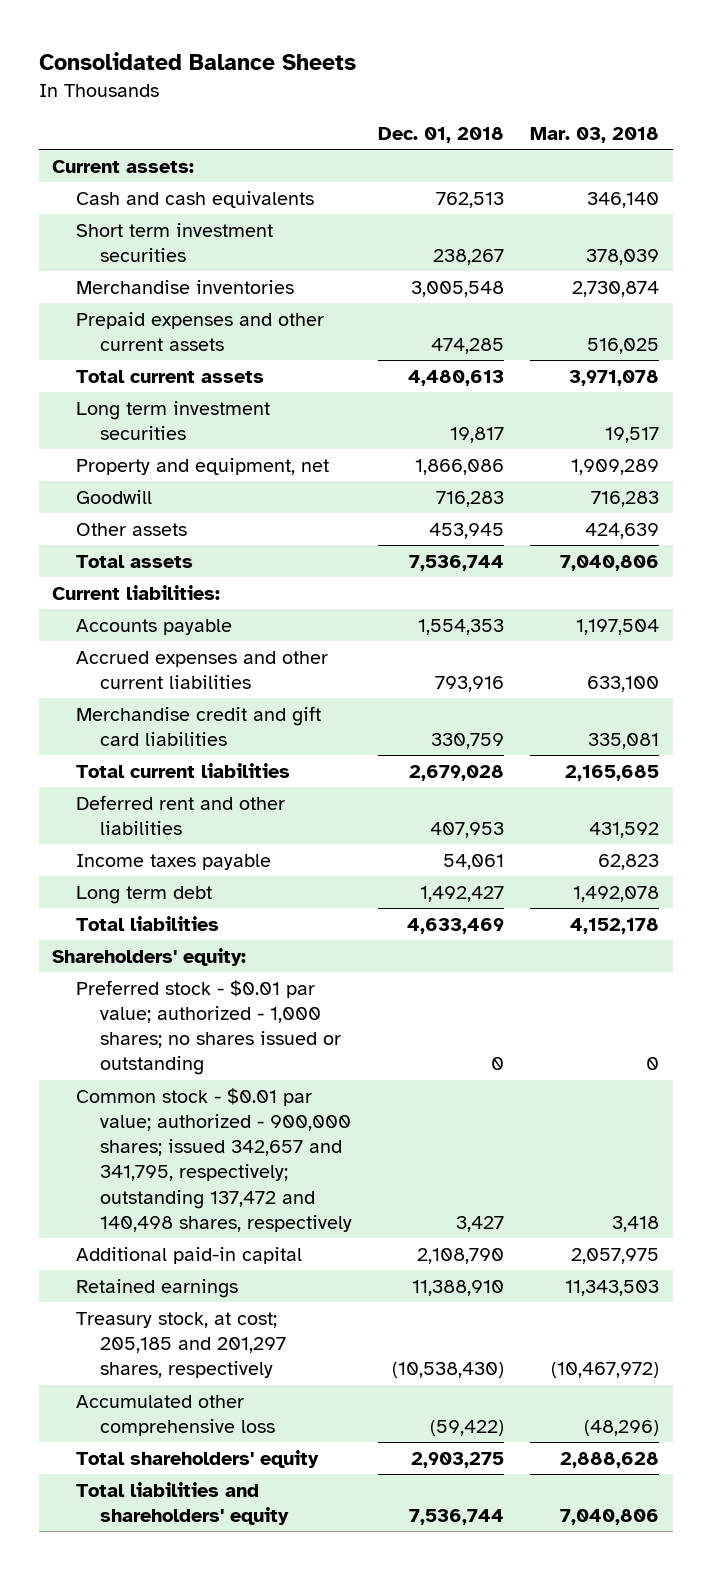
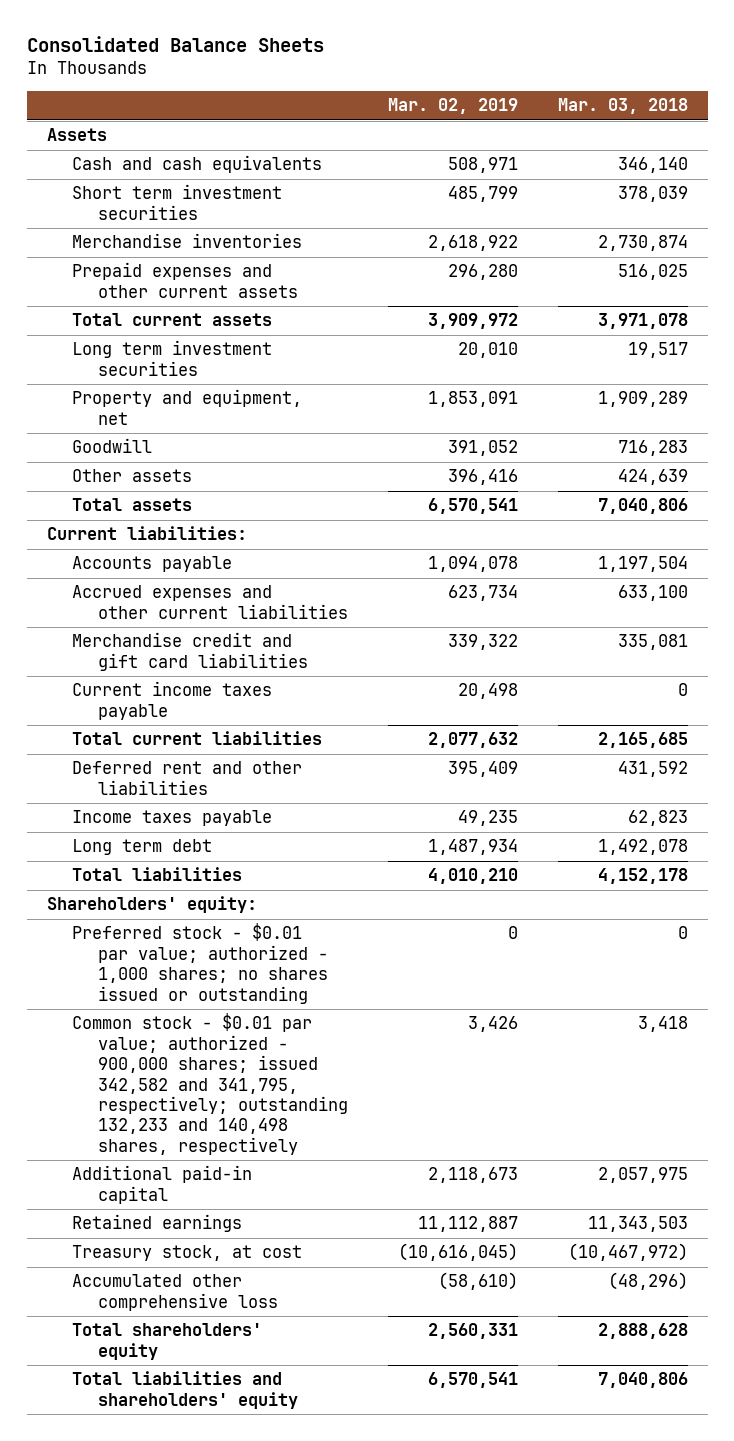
- | Dec. 01, 2018 | Mar. 03, 2018
+ | Mar. 02, 2019 | Mar. 03, 2018
- Current assets:
+ Assets
+ Current income taxes payable | 20,498 | 0
- Common stock - $0.01 par value; authorized - 900,000 shares; issued 342,657 and 341,795, respectively; outstanding 137,472 and 140,498 shares, respectively | 3,427 | 3,418
+ Common stock - $0.01 par value; authorized - 900,000 shares; issued 342,582 and 341,795, respectively; outstanding 132,233 and 140,498 shares, respectively | 3,426 | 3,418
- Treasury stock, at cost; 205,185 and 201,297 shares, respectively | (10,538,430) | (10,467,972)
+ Treasury stock, at cost | (10,616,045) | (10,467,972)

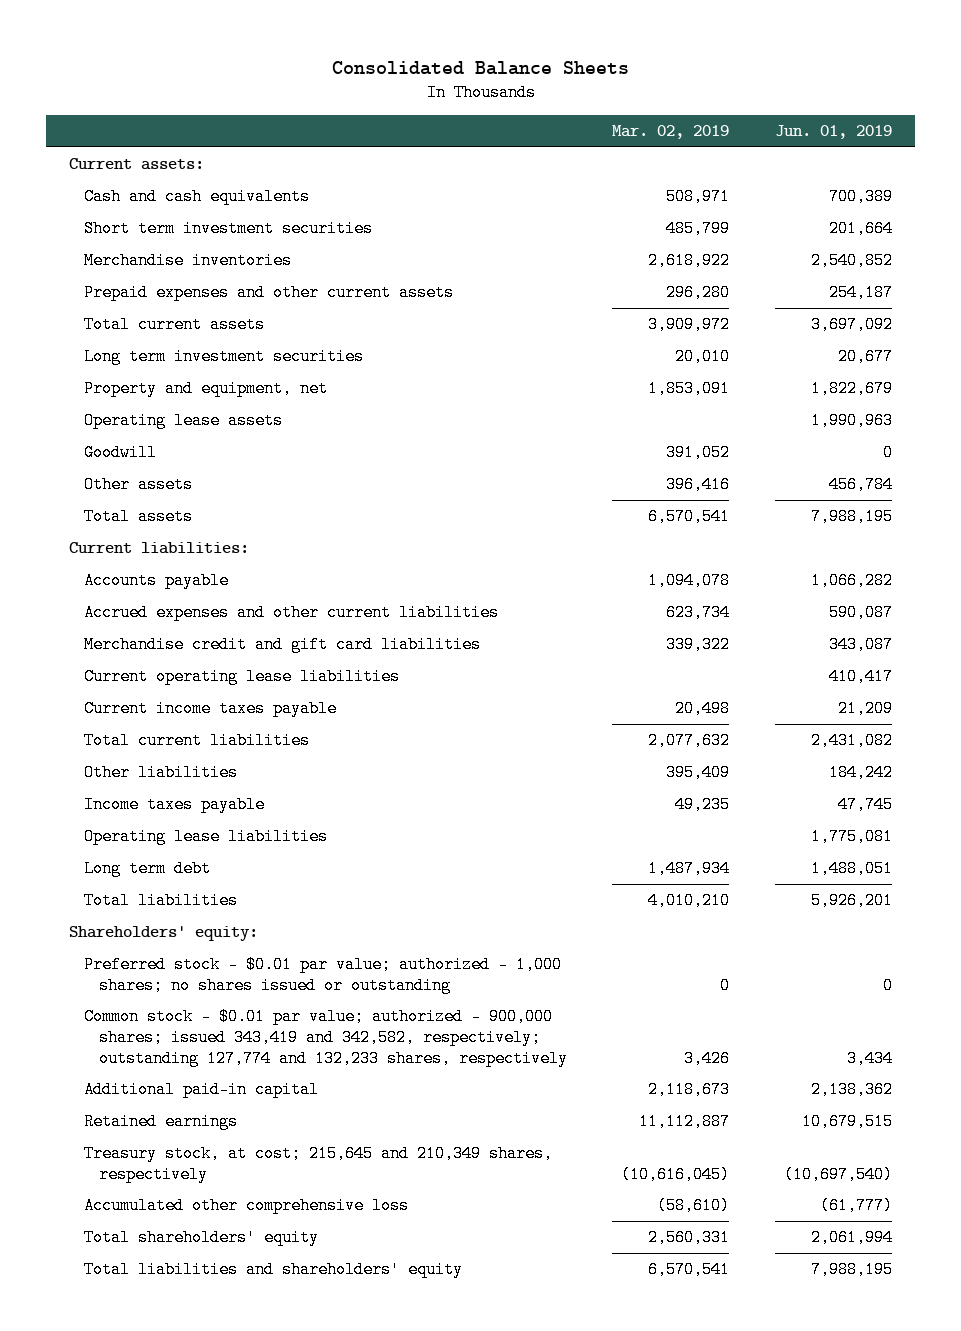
- | Mar. 02, 2019 | Mar. 03, 2018
+ | Mar. 02, 2019 | Jun. 01, 2019
- Assets
+ Current assets:
+ Operating lease assets | | 1,990,963
+ Current operating lease liabilities | | 410,417
- Deferred rent and other liabilities | 395,409 | 431,592
+ Other liabilities | 395,409 | 184,242
+ Operating lease liabilities | | 1,775,081
- Common stock - $0.01 par value; authorized - 900,000 shares; issued 342,582 and 341,795, respectively; outstanding 132,233 and 140,498 shares, respectively | 3,426 | 3,418
+ Common stock - $0.01 par value; authorized - 900,000 shares; issued 343,419 and 342,582, respectively; outstanding 127,774 and 132,233 shares, respectively | 3,426 | 3,434
- Treasury stock, at cost | (10,616,045) | (10,467,972)
+ Treasury stock, at cost; 215,645 and 210,349 shares, respectively | (10,616,045) | (10,697,540)

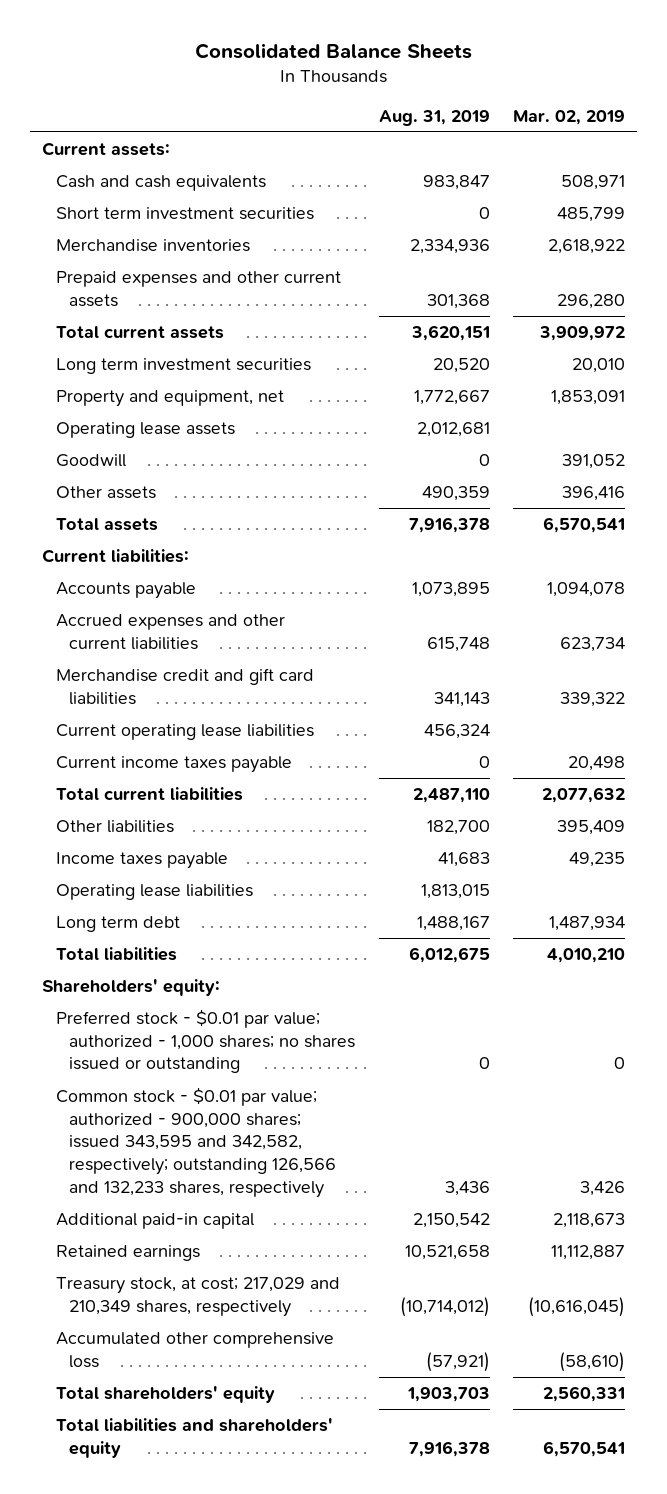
- | Mar. 02, 2019 | Jun. 01, 2019
+ | Aug. 31, 2019 | Mar. 02, 2019
- Common stock - $0.01 par value; authorized - 900,000 shares; issued 343,419 and 342,582, respectively; outstanding 127,774 and 132,233 shares, respectively | 3,426 | 3,434
+ Common stock - $0.01 par value; authorized - 900,000 shares; issued 343,595 and 342,582, respectively; outstanding 126,566 and 132,233 shares, respectively | 3,436 | 3,426
- Treasury stock, at cost; 215,645 and 210,349 shares, respectively | (10,616,045) | (10,697,540)
+ Treasury stock, at cost; 217,029 and 210,349 shares, respectively | (10,714,012) | (10,616,045)

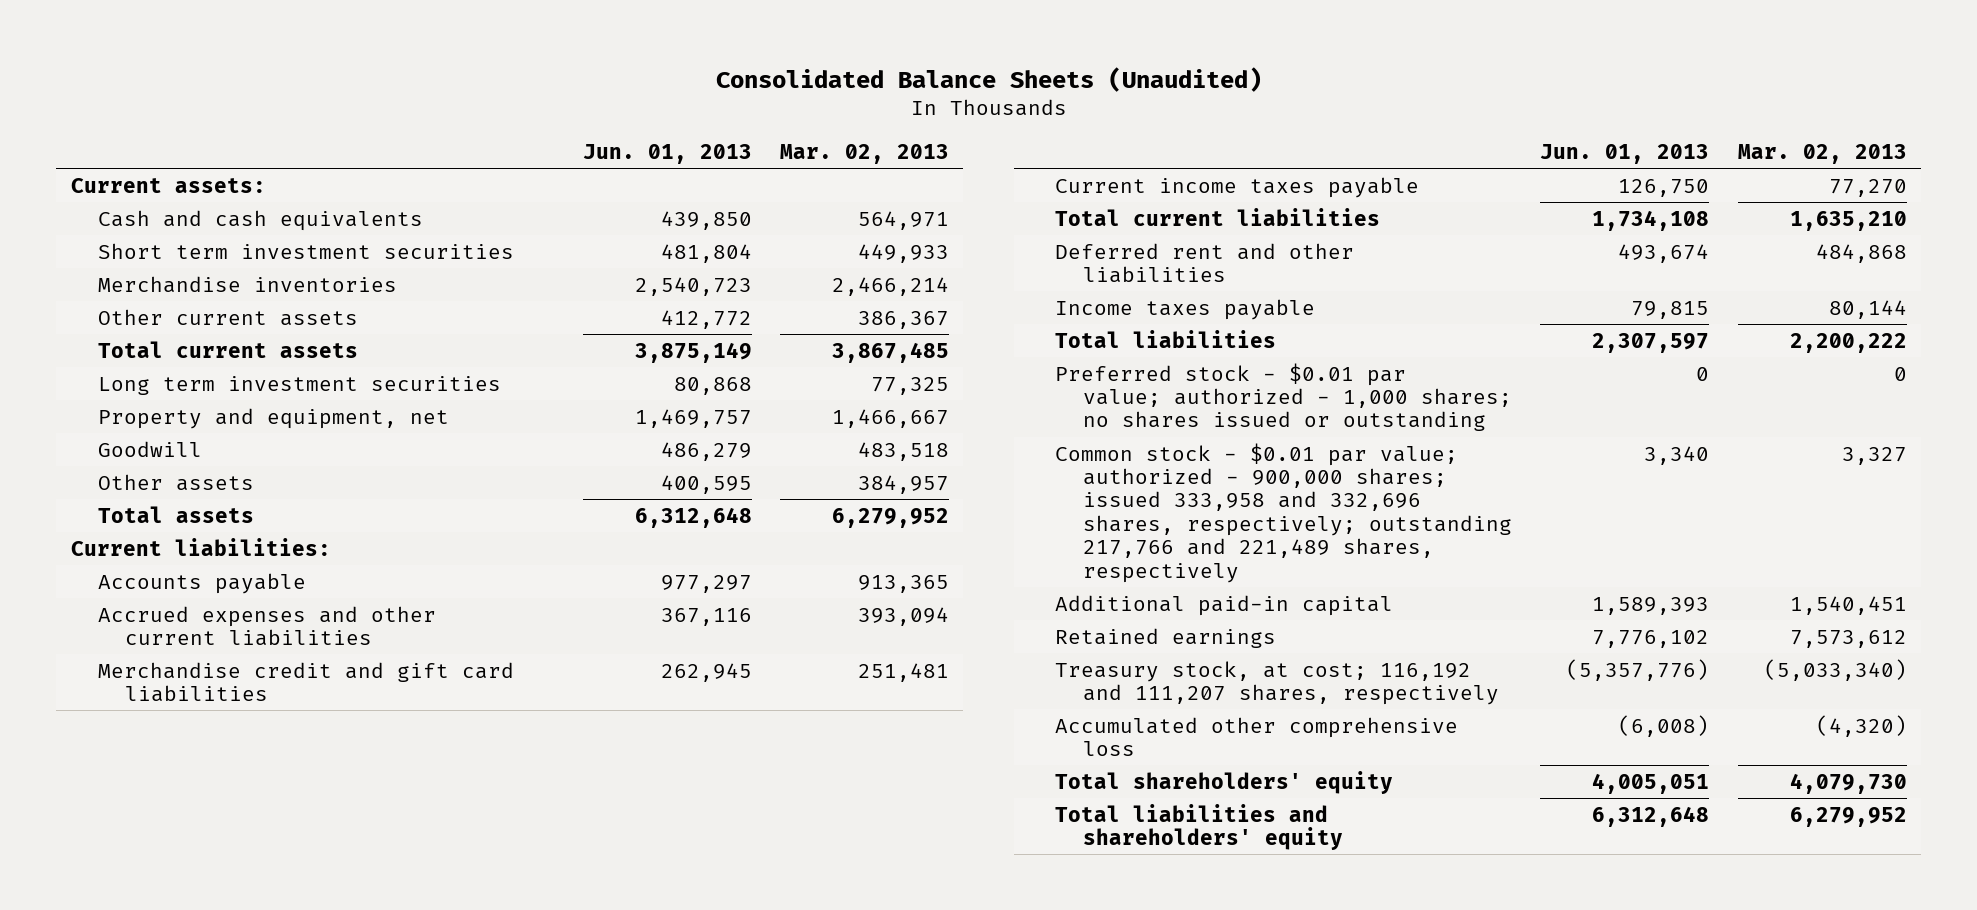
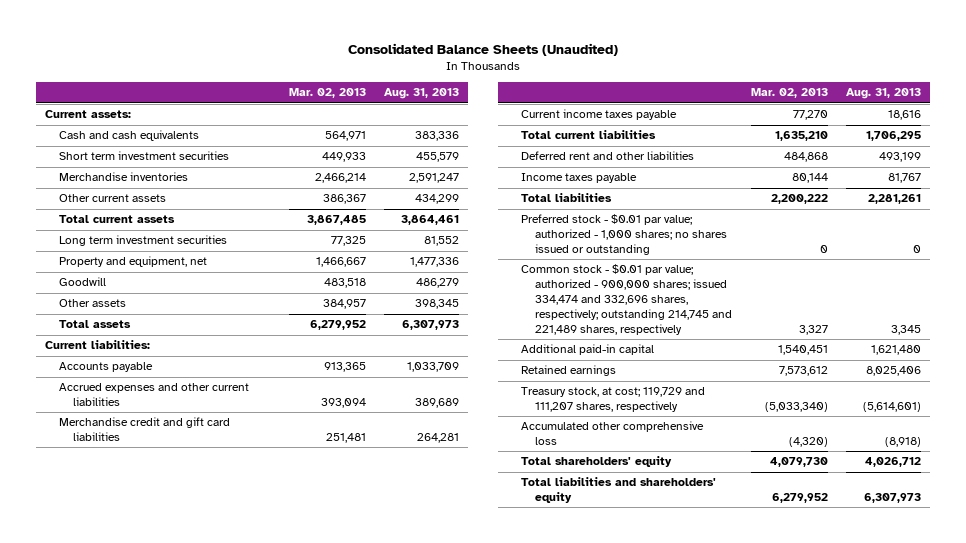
- | Jun. 01, 2013 | Mar. 02, 2013
+ | Mar. 02, 2013 | Aug. 31, 2013
- Common stock - $0.01 par value; authorized - 900,000 shares; issued 333,958 and 332,696 shares, respectively; outstanding 217,766 and 221,489 shares, respectively | 3,340 | 3,327
+ Common stock - $0.01 par value; authorized - 900,000 shares; issued 334,474 and 332,696 shares, respectively; outstanding 214,745 and 221,489 shares, respectively | 3,327 | 3,345
- Treasury stock, at cost; 116,192 and 111,207 shares, respectively | (5,357,776) | (5,033,340)
+ Treasury stock, at cost; 119,729 and 111,207 shares, respectively | (5,033,340) | (5,614,601)

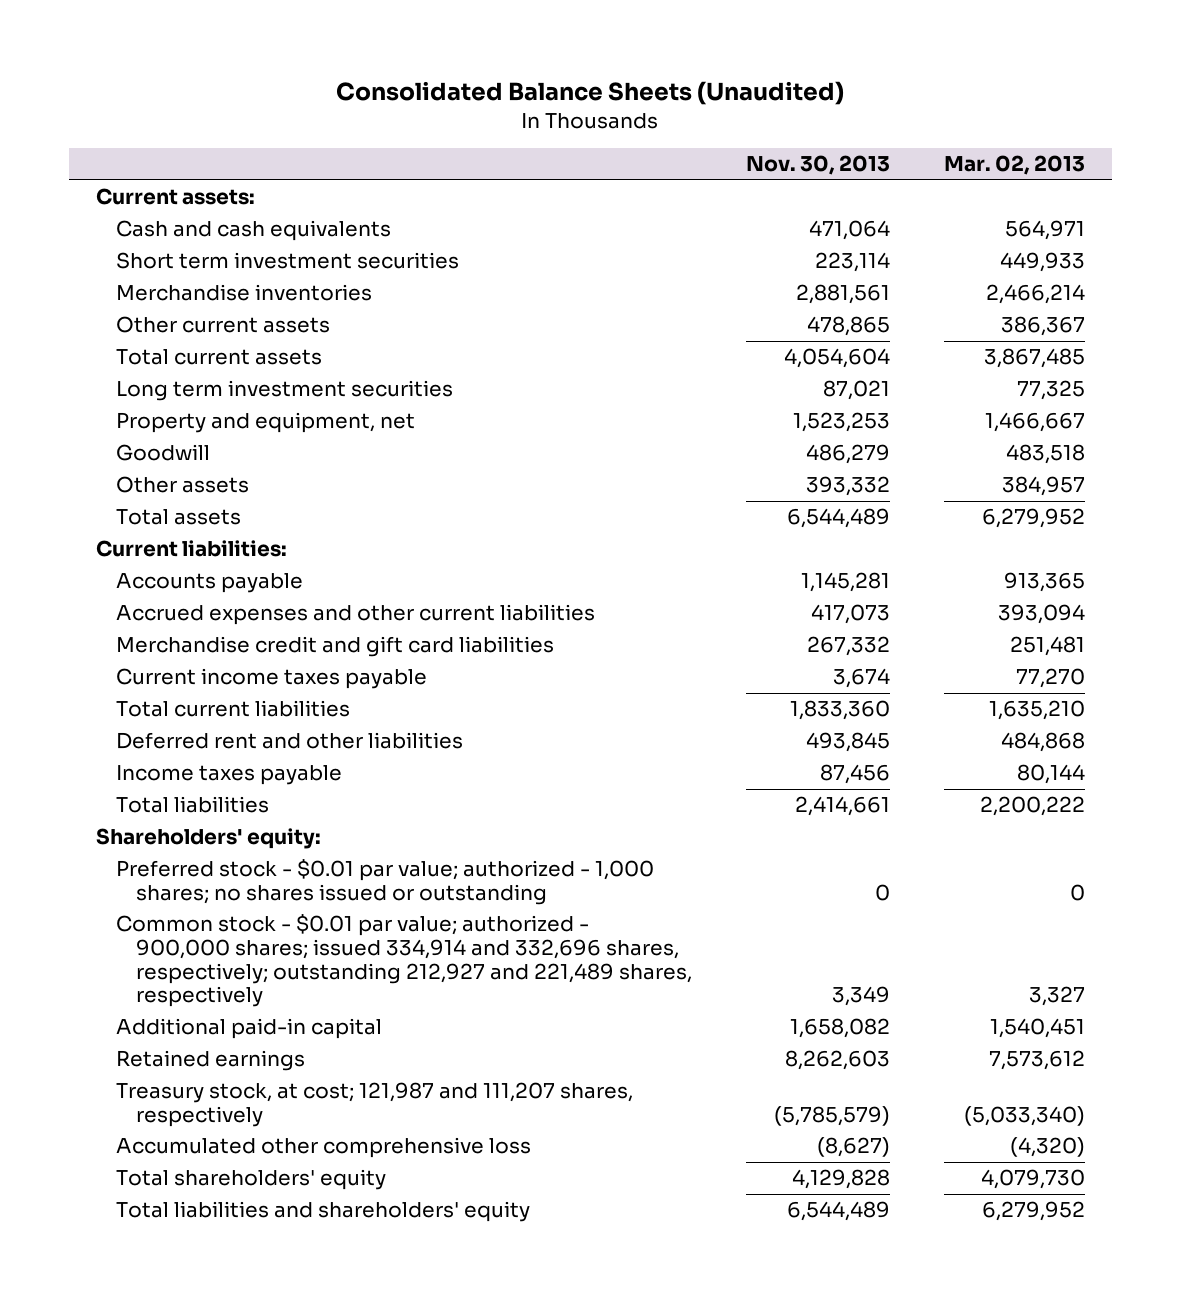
- | Mar. 02, 2013 | Aug. 31, 2013
+ | Nov. 30, 2013 | Mar. 02, 2013
+ Shareholders' equity:
- Common stock - $0.01 par value; authorized - 900,000 shares; issued 334,474 and 332,696 shares, respectively; outstanding 214,745 and 221,489 shares, respectively | 3,327 | 3,345
+ Common stock - $0.01 par value; authorized - 900,000 shares; issued 334,914 and 332,696 shares, respectively; outstanding 212,927 and 221,489 shares, respectively | 3,349 | 3,327
- Treasury stock, at cost; 119,729 and 111,207 shares, respectively | (5,033,340) | (5,614,601)
+ Treasury stock, at cost; 121,987 and 111,207 shares, respectively | (5,785,579) | (5,033,340)

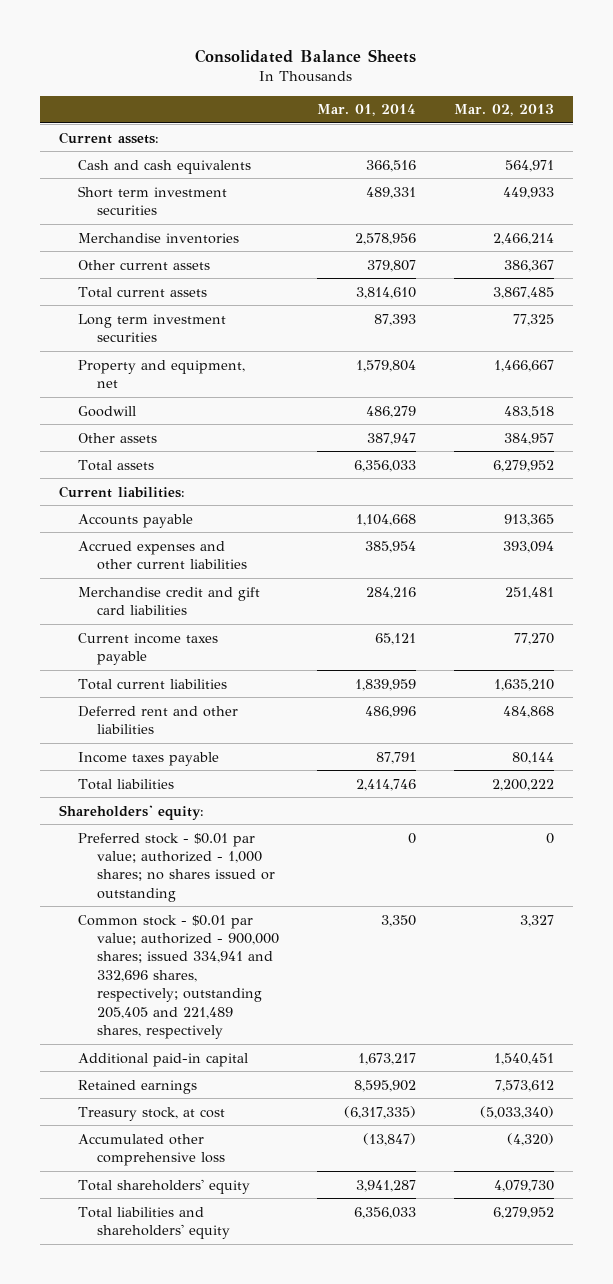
- Consolidated Balance Sheets (Unaudited)
+ Consolidated Balance Sheets
- | Nov. 30, 2013 | Mar. 02, 2013
+ | Mar. 01, 2014 | Mar. 02, 2013
- Common stock - $0.01 par value; authorized - 900,000 shares; issued 334,914 and 332,696 shares, respectively; outstanding 212,927 and 221,489 shares, respectively | 3,349 | 3,327
+ Common stock - $0.01 par value; authorized - 900,000 shares; issued 334,941 and 332,696 shares, respectively; outstanding 205,405 and 221,489 shares, respectively | 3,350 | 3,327
- Treasury stock, at cost; 121,987 and 111,207 shares, respectively | (5,785,579) | (5,033,340)
+ Treasury stock, at cost | (6,317,335) | (5,033,340)

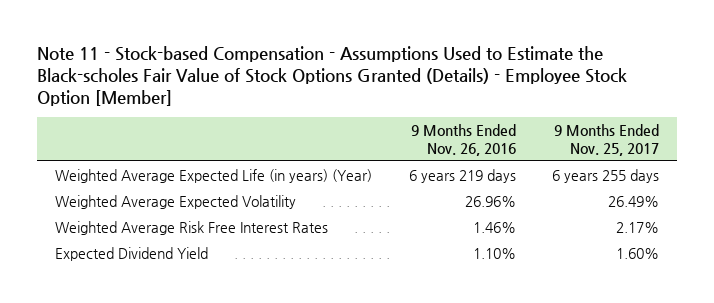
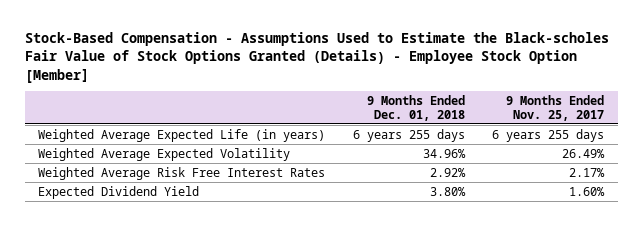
- Note 11 - Stock-based Compensation - Assumptions Used to Estimate the Black-scholes Fair Value of Stock Options Granted (Details) - Employee Stock Option [Member]
+ Stock-Based Compensation - Assumptions Used to Estimate the Black-scholes Fair Value of Stock Options Granted (Details) - Employee Stock Option [Member]
- | 9 Months Ended Nov. 26, 2016 | 9 Months Ended Nov. 25, 2017
+ | 9 Months Ended Dec. 01, 2018 | 9 Months Ended Nov. 25, 2017
- Weighted Average Expected Life (in years) (Year) | 6 years 219 days | 6 years 255 days
+ Weighted Average Expected Life (in years) | 6 years 255 days | 6 years 255 days

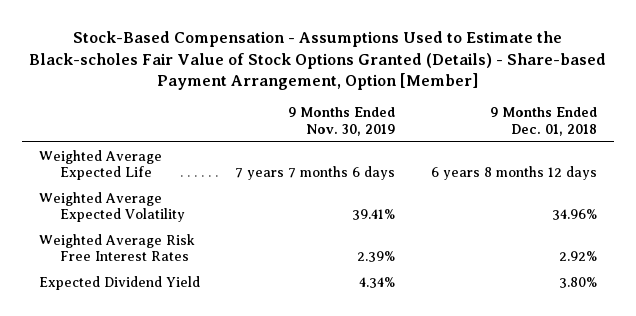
- Stock-Based Compensation - Assumptions Used to Estimate the Black-scholes Fair Value of Stock Options Granted (Details) - Employee Stock Option [Member]
+ Stock-Based Compensation - Assumptions Used to Estimate the Black-scholes Fair Value of Stock Options Granted (Details) - Share-based Payment Arrangement, Option [Member]
- | 9 Months Ended Dec. 01, 2018 | 9 Months Ended Nov. 25, 2017
+ | 9 Months Ended Nov. 30, 2019 | 9 Months Ended Dec. 01, 2018
- Weighted Average Expected Life (in years) | 6 years 255 days | 6 years 255 days
+ Weighted Average Expected Life | 7 years 7 months 6 days | 6 years 8 months 12 days

